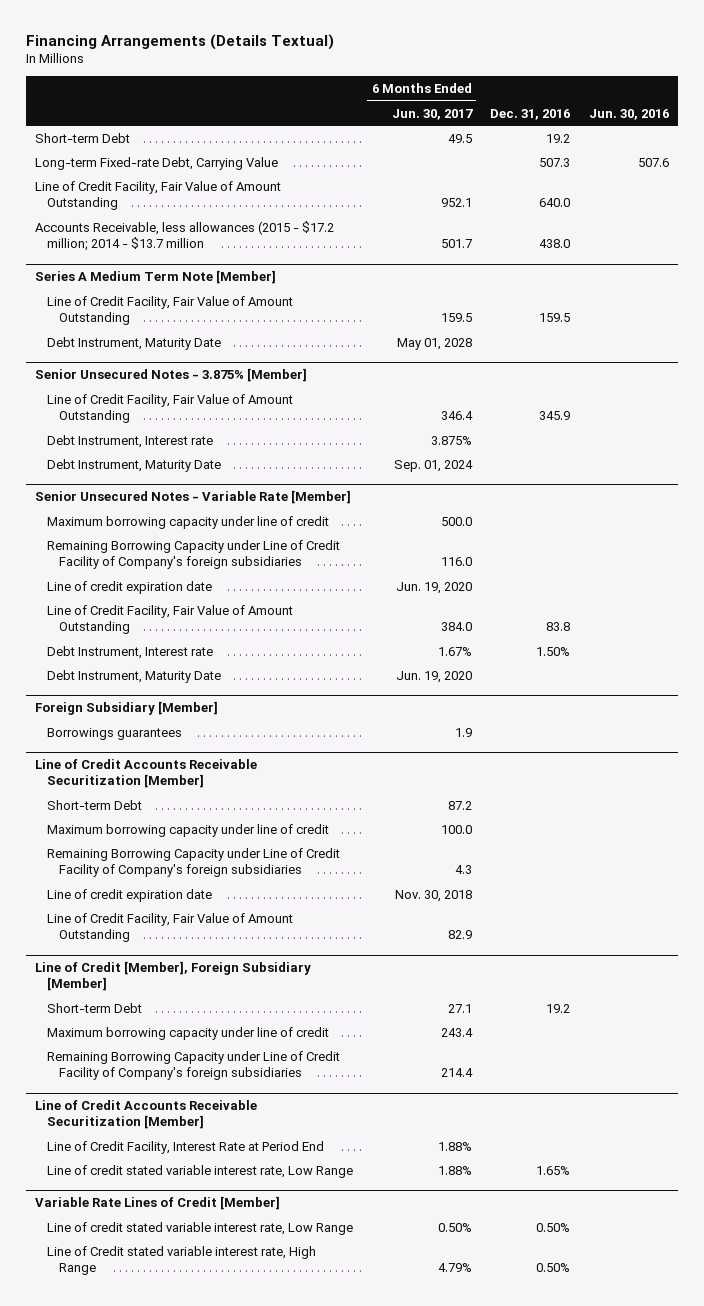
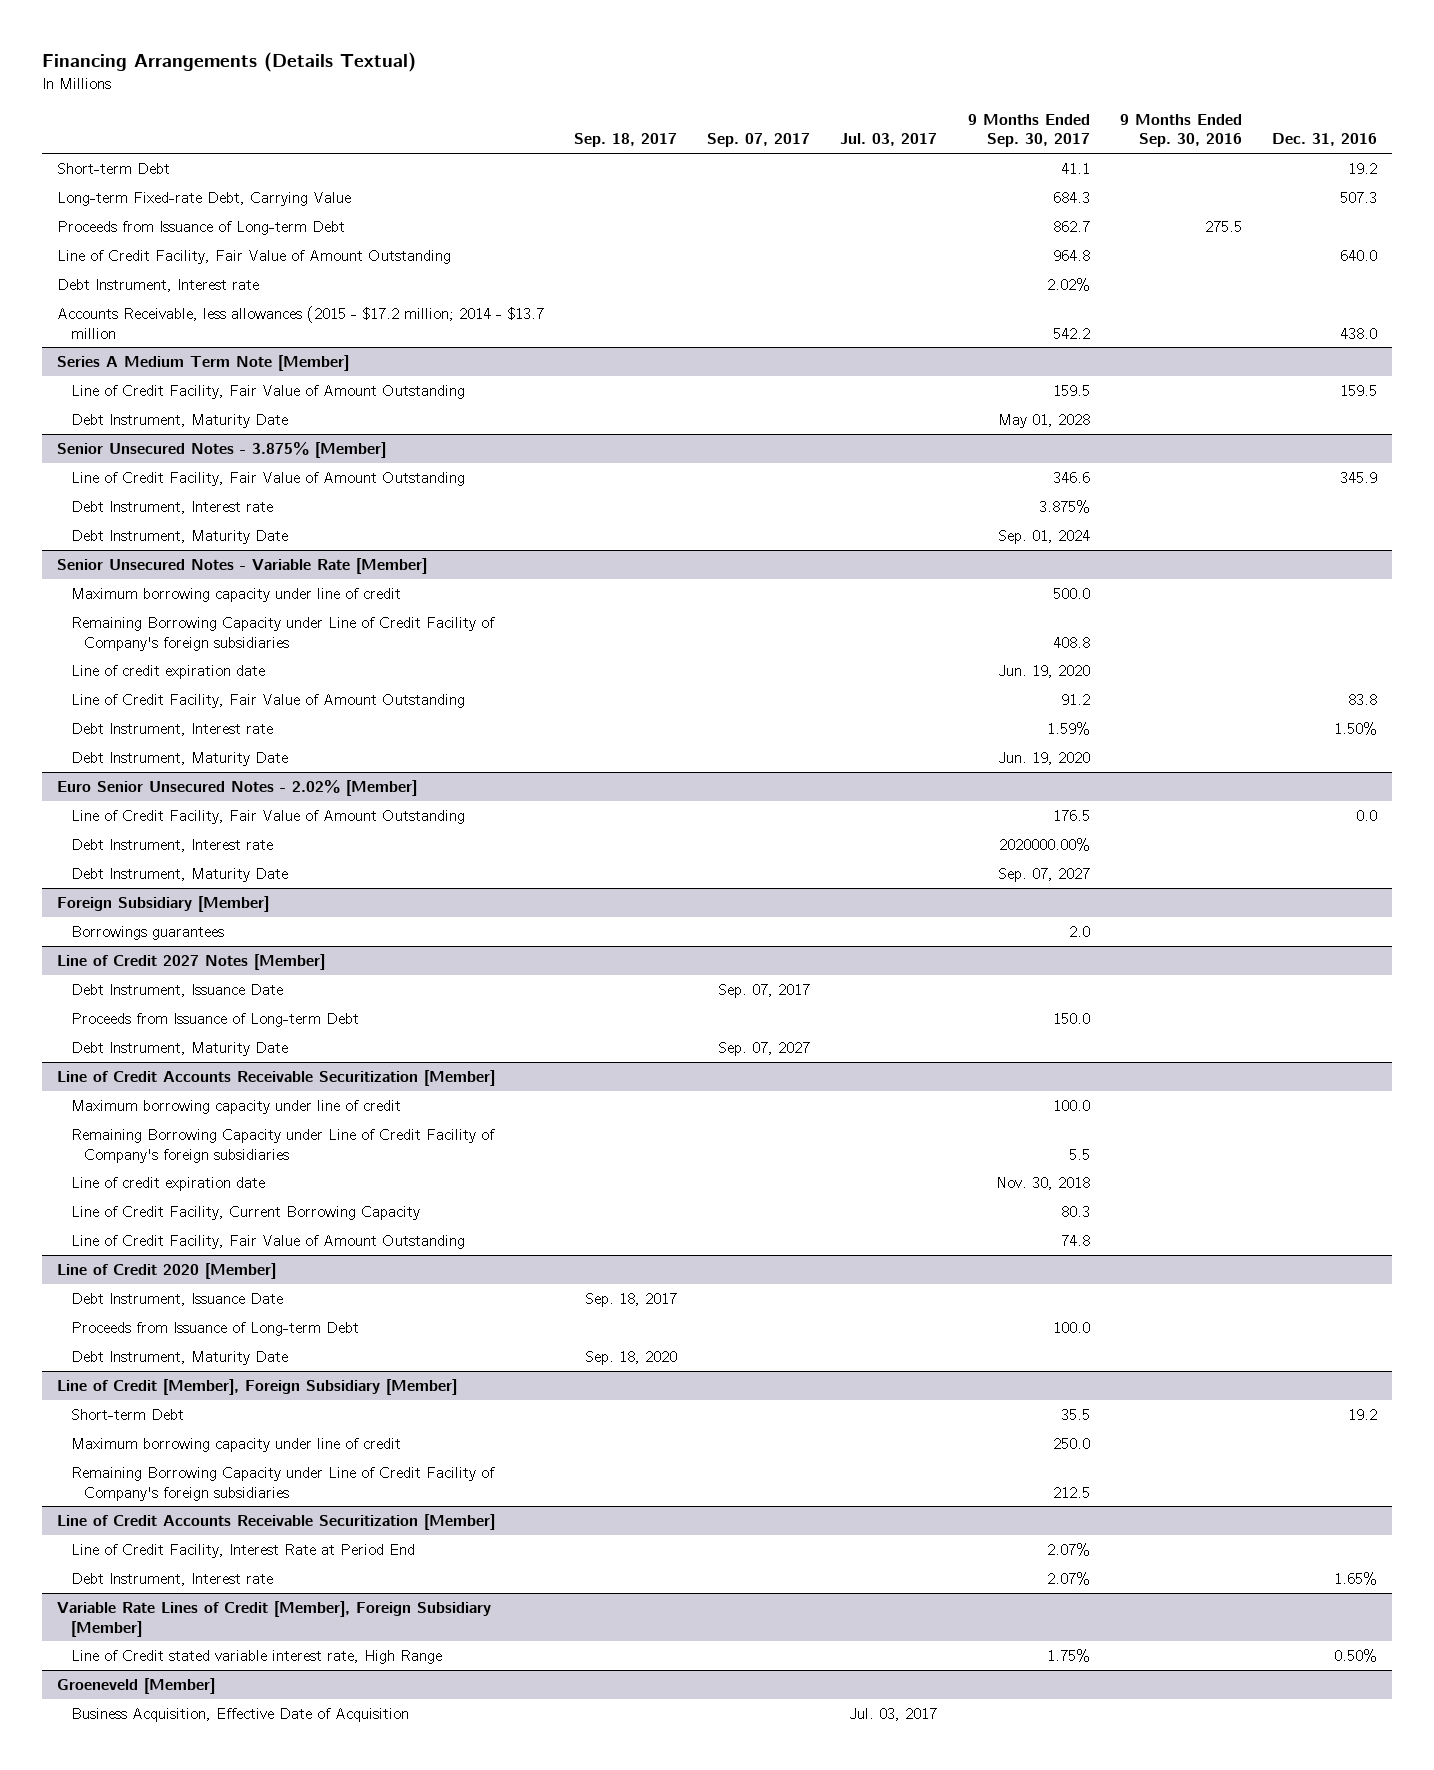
- | 6 Months Ended Jun. 30, 2017 | Dec. 31, 2016 | Jun. 30, 2016
+ | Sep. 18, 2017 | Sep. 07, 2017 | Jul. 03, 2017 | 9 Months Ended Sep. 30, 2017 | 9 Months Ended Sep. 30, 2016 | Dec. 31, 2016
+ Proceeds from Issuance of Long-term Debt | | | | 862.7 | 275.5 |
+ Debt Instrument, Interest rate | | | | 2.02% | |
+ Euro Senior Unsecured Notes - 2.02% [Member]
+ Line of Credit Facility, Fair Value of Amount Outstanding | | | | 176.5 | | 0.0
+ Debt Instrument, Interest rate | | | | 2020000.00% | |
+ Debt Instrument, Maturity Date | | | | Sep. 07, 2027 | |
+ Line of Credit 2027 Notes [Member]
+ Debt Instrument, Issuance Date | | Sep. 07, 2017 | | | |
+ Proceeds from Issuance of Long-term Debt | | | | 150.0 | |
+ Debt Instrument, Maturity Date | | Sep. 07, 2027 | | | |
@ Line of Credit Accounts Receivable Securitization [Member]
- Short-term Debt | 87.2 | |
+ Line of Credit Facility, Current Borrowing Capacity | | | | 80.3 | |
+ Line of Credit 2020 [Member]
+ Debt Instrument, Issuance Date | Sep. 18, 2017 | | | | |
+ Proceeds from Issuance of Long-term Debt | | | | 100.0 | |
+ Debt Instrument, Maturity Date | Sep. 18, 2020 | | | | |
@ Line of Credit Accounts Receivable Securitization [Member]
- Line of credit stated variable interest rate, Low Range | 1.88% | 1.65% |
- Variable Rate Lines of Credit [Member]
- Line of credit stated variable interest rate, Low Range | 0.50% | 0.50% |
@ Line of Credit Accounts Receivable Securitization [Member]
+ Debt Instrument, Interest rate | | | | 2.07% | | 1.65%
+ Variable Rate Lines of Credit [Member], Foreign Subsidiary [Member]
+ Groeneveld [Member]
+ Business Acquisition, Effective Date of Acquisition | | | Jul. 03, 2017 | | |

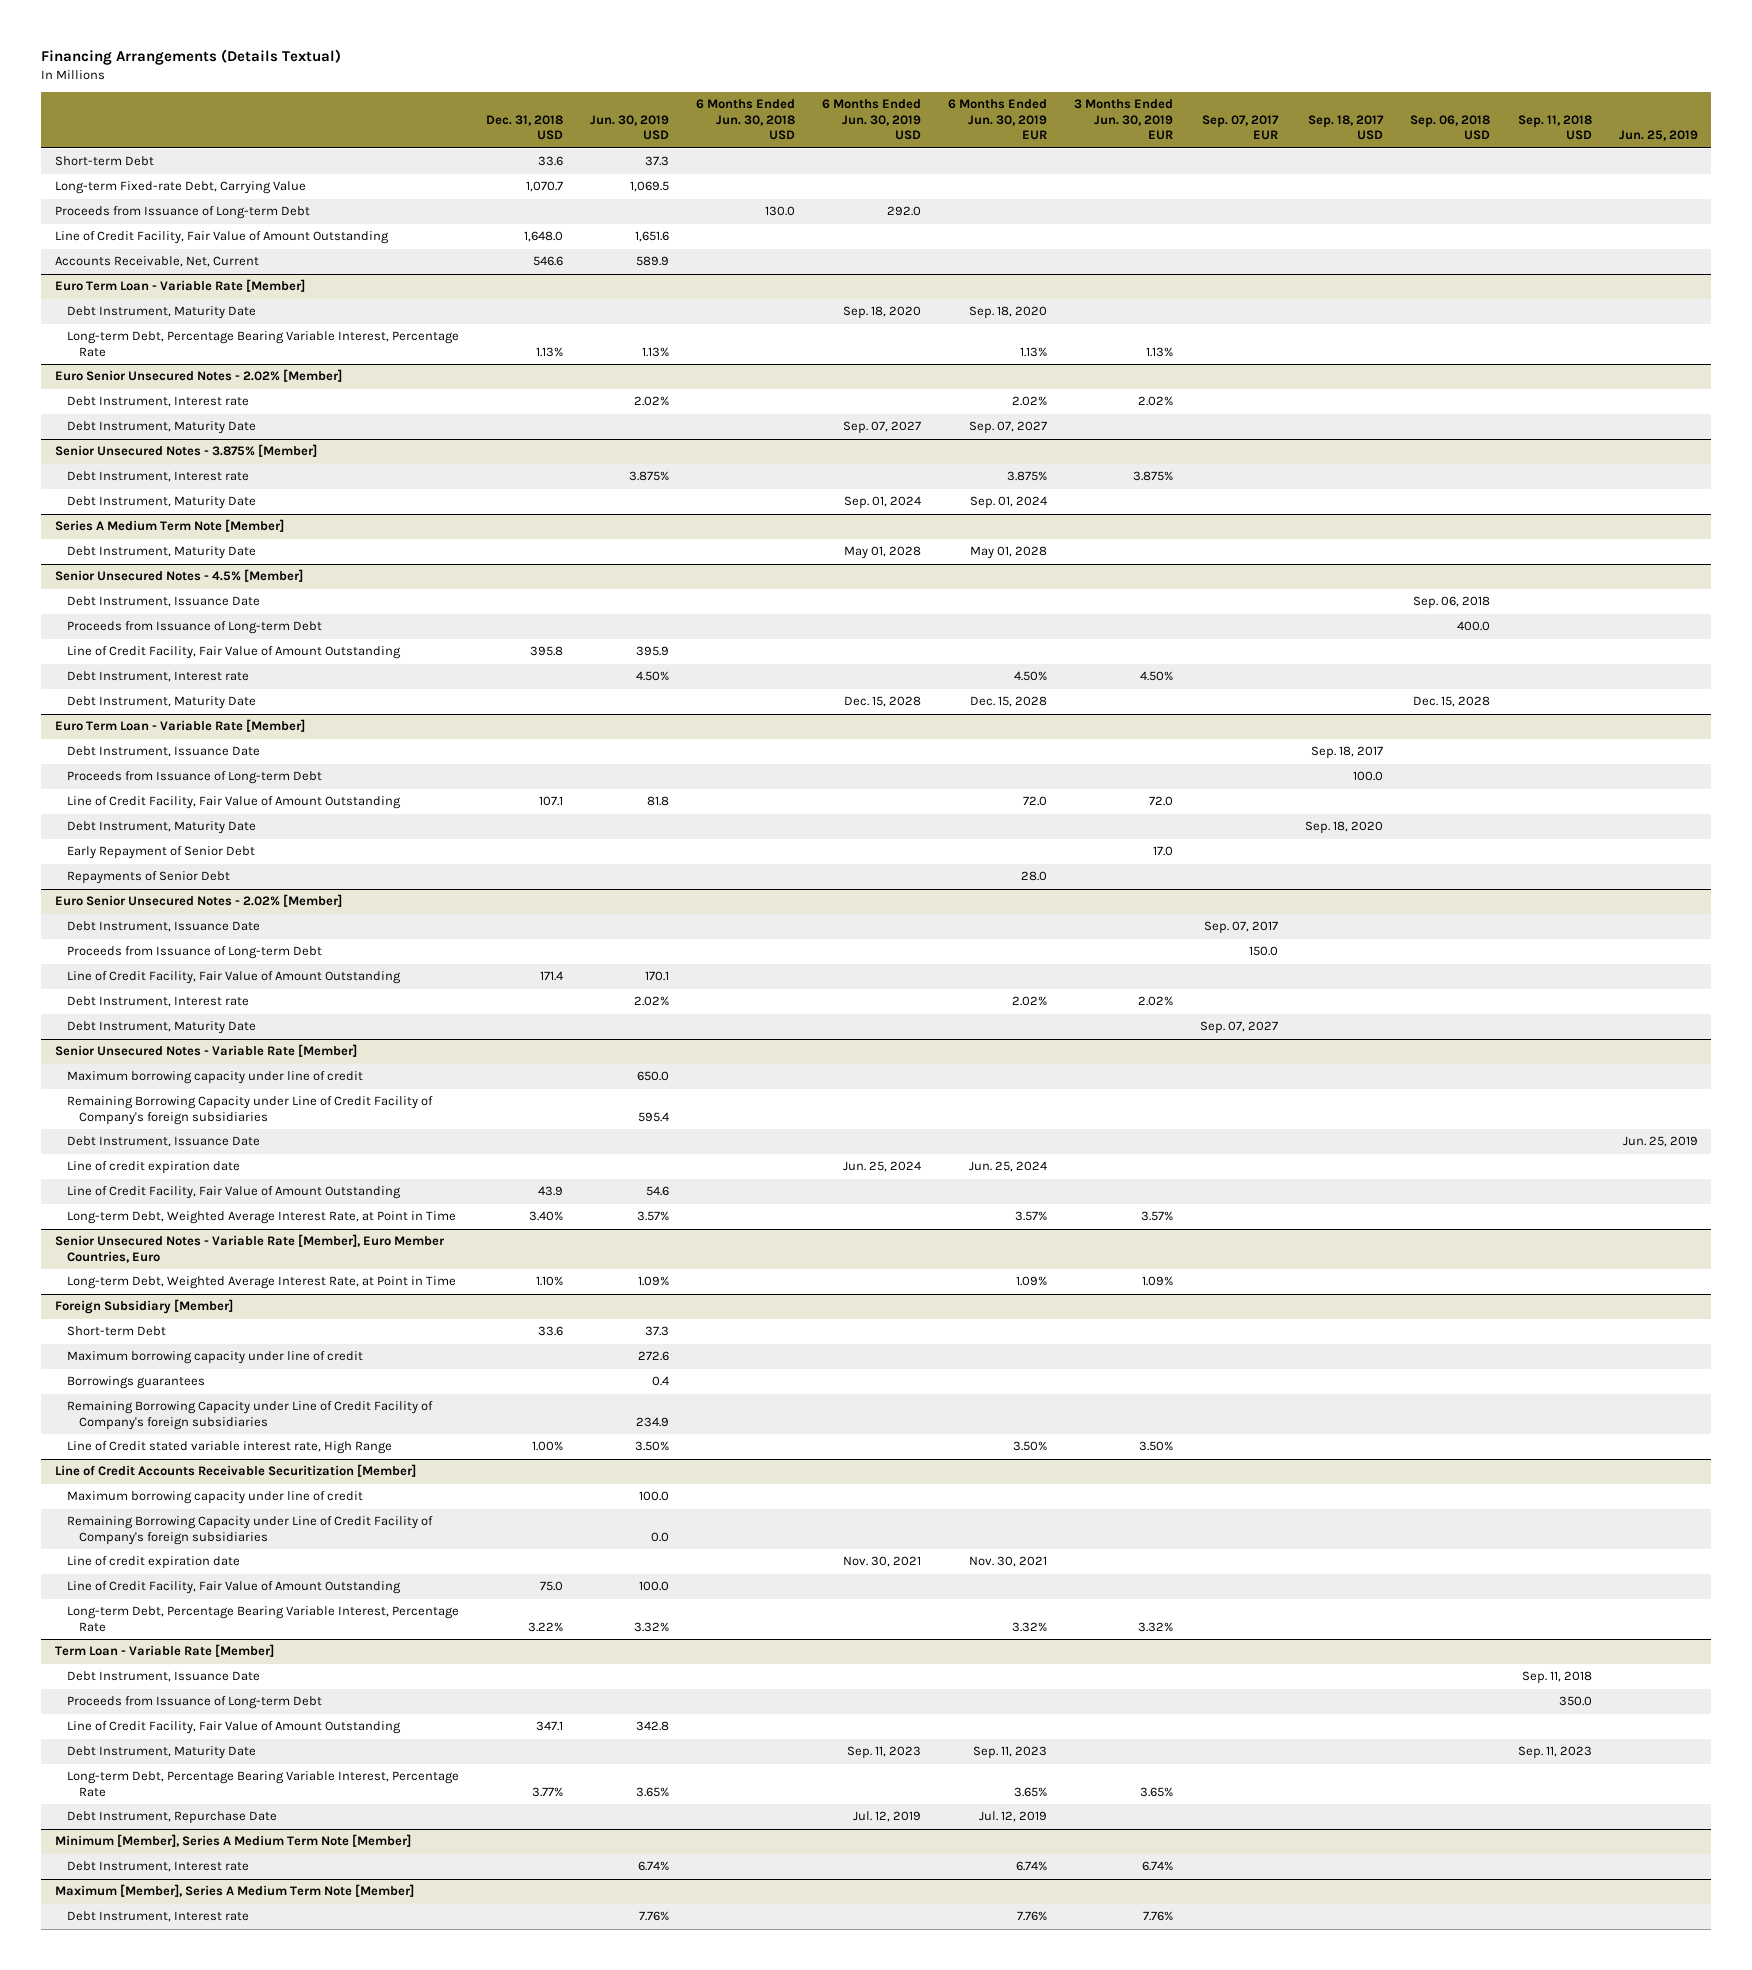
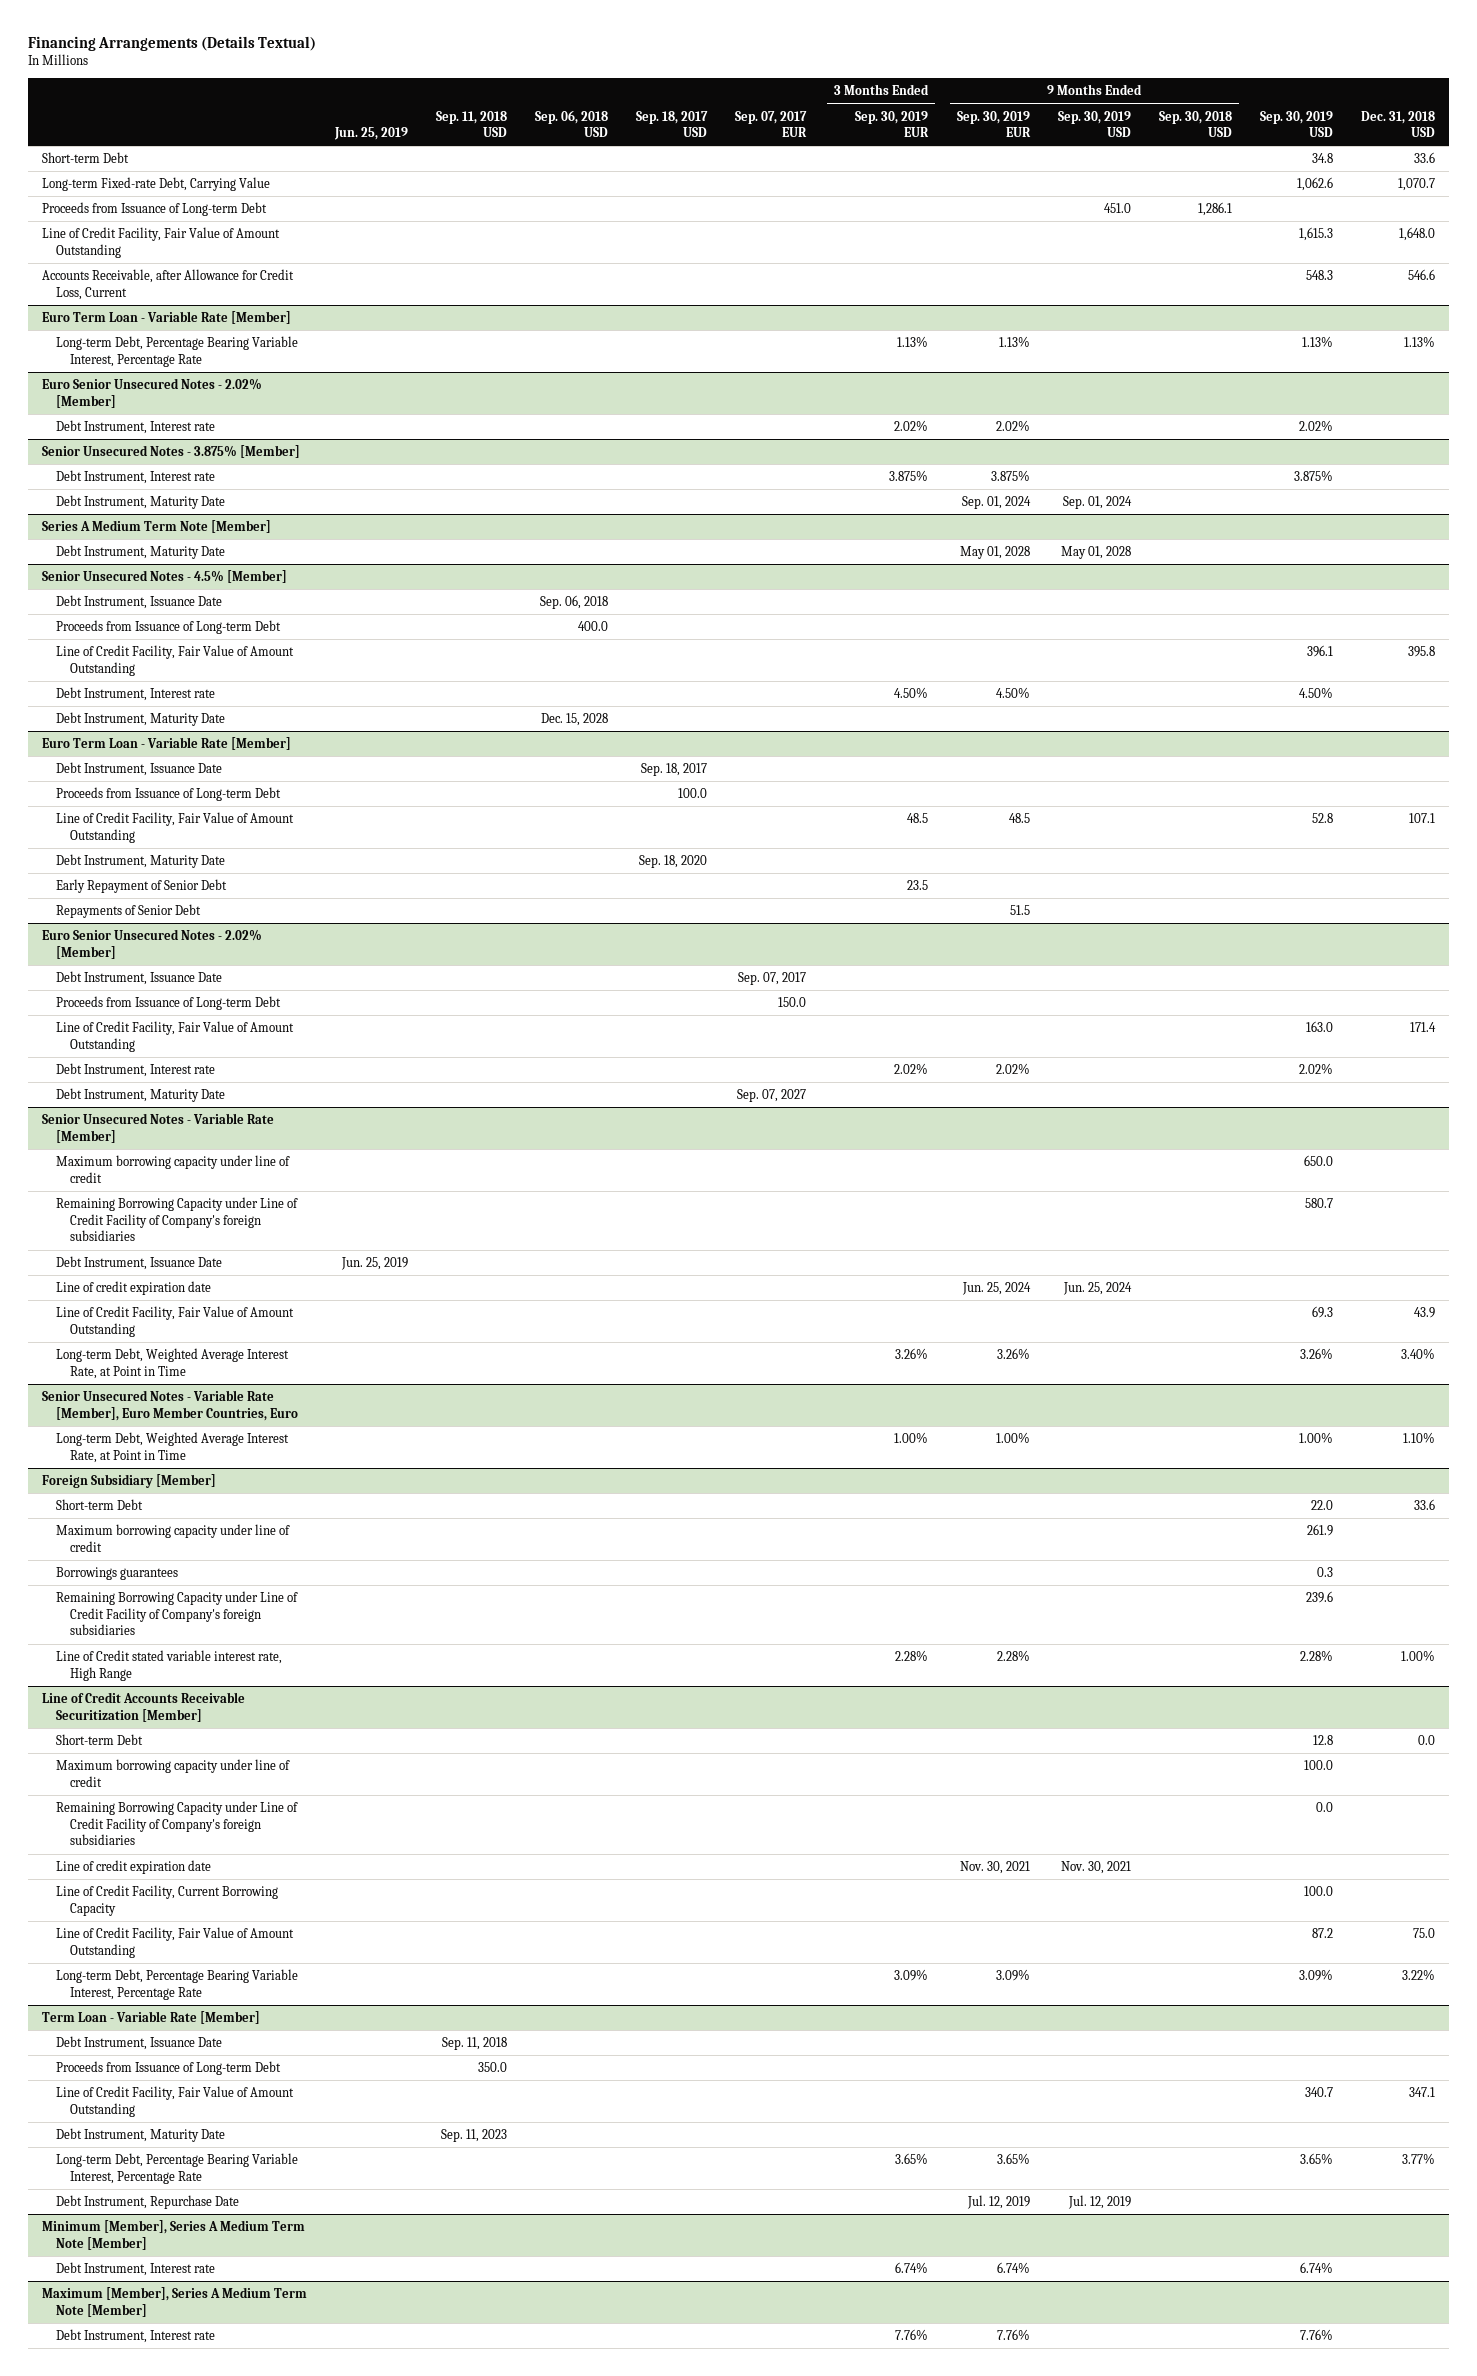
- | Dec. 31, 2018 USD | Jun. 30, 2019 USD | 6 Months Ended Jun. 30, 2018 USD | 6 Months Ended Jun. 30, 2019 USD | 6 Months Ended Jun. 30, 2019 EUR | 3 Months Ended Jun. 30, 2019 EUR | Sep. 07, 2017 EUR | Sep. 18, 2017 USD | Sep. 06, 2018 USD | Sep. 11, 2018 USD | Jun. 25, 2019
+ | Jun. 25, 2019 | Sep. 11, 2018 USD | Sep. 06, 2018 USD | Sep. 18, 2017 USD | Sep. 07, 2017 EUR | 3 Months Ended Sep. 30, 2019 EUR | 9 Months Ended Sep. 30, 2019 EUR | 9 Months Ended Sep. 30, 2019 USD | 9 Months Ended Sep. 30, 2018 USD | Sep. 30, 2019 USD | Dec. 31, 2018 USD
- Accounts Receivable, Net, Current | 546.6 | 589.9 | | | | | | | | |
+ Accounts Receivable, after Allowance for Credit Loss, Current | | | | | | | | | | 548.3 | 546.6
@ Euro Term Loan - Variable Rate [Member]
- Debt Instrument, Maturity Date | | | | Sep. 18, 2020 | Sep. 18, 2020 | | | | | |
@ Euro Senior Unsecured Notes - 2.02% [Member]
- Debt Instrument, Maturity Date | | | | Sep. 07, 2027 | Sep. 07, 2027 | | | | | |
@ Line of Credit Accounts Receivable Securitization [Member]
+ Short-term Debt | | | | | | | | | | 12.8 | 0.0
+ Line of Credit Facility, Current Borrowing Capacity | | | | | | | | | | 100.0 |

